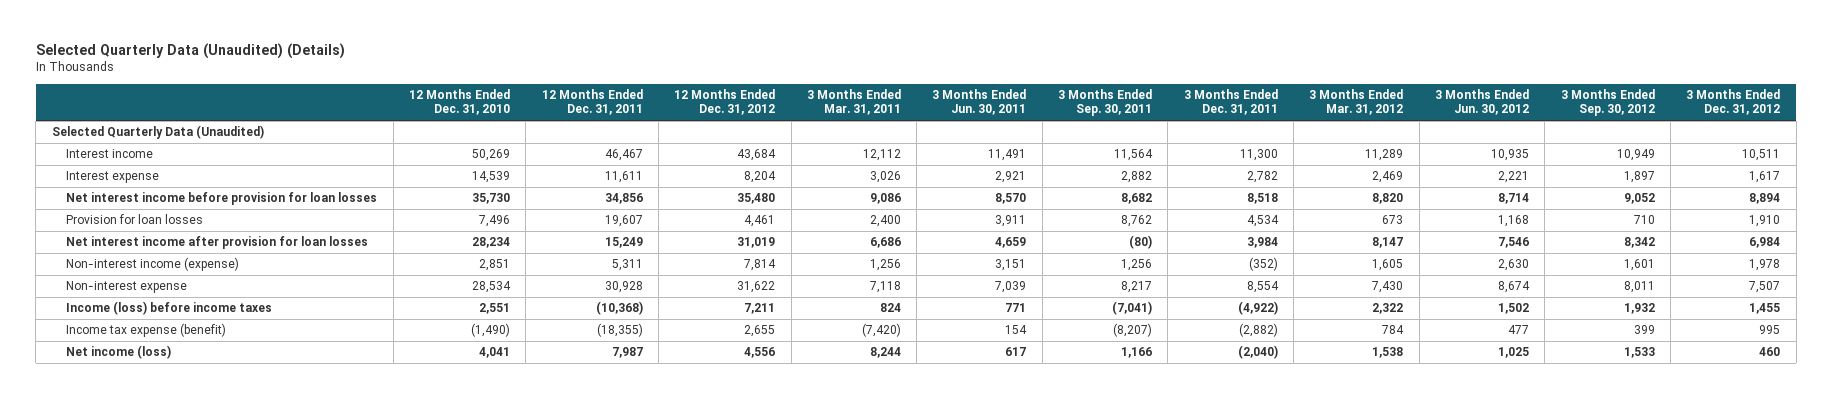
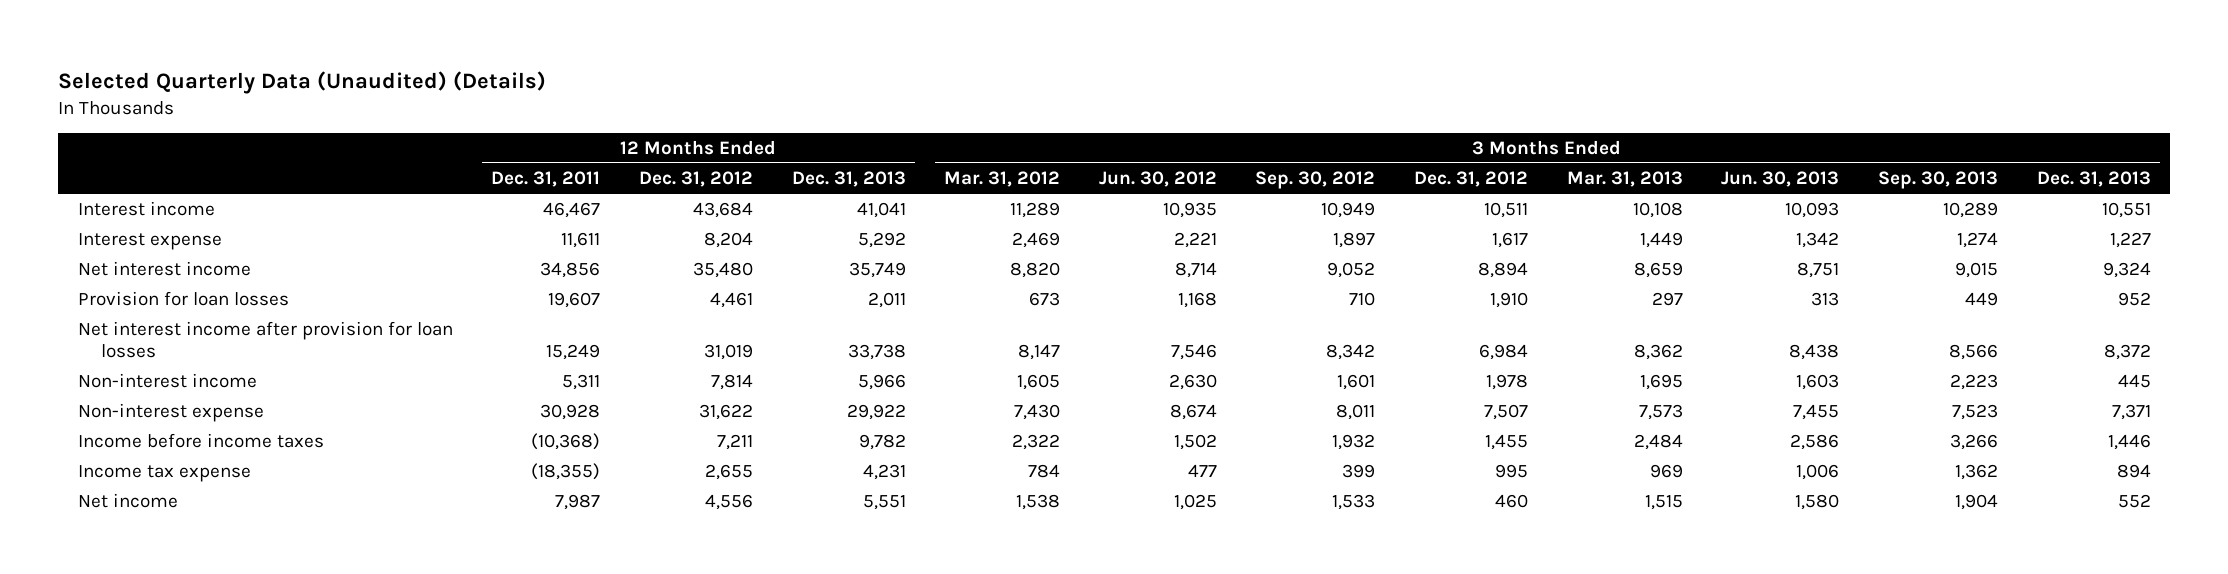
- | 12 Months Ended Dec. 31, 2010 | 12 Months Ended Dec. 31, 2011 | 12 Months Ended Dec. 31, 2012 | 3 Months Ended Mar. 31, 2011 | 3 Months Ended Jun. 30, 2011 | 3 Months Ended Sep. 30, 2011 | 3 Months Ended Dec. 31, 2011 | 3 Months Ended Mar. 31, 2012 | 3 Months Ended Jun. 30, 2012 | 3 Months Ended Sep. 30, 2012 | 3 Months Ended Dec. 31, 2012
+ | 12 Months Ended Dec. 31, 2011 | 12 Months Ended Dec. 31, 2012 | 12 Months Ended Dec. 31, 2013 | 3 Months Ended Mar. 31, 2012 | 3 Months Ended Jun. 30, 2012 | 3 Months Ended Sep. 30, 2012 | 3 Months Ended Dec. 31, 2012 | 3 Months Ended Mar. 31, 2013 | 3 Months Ended Jun. 30, 2013 | 3 Months Ended Sep. 30, 2013 | 3 Months Ended Dec. 31, 2013
- Selected Quarterly Data (Unaudited)
- Net interest income before provision for loan losses | 35,730 | 34,856 | 35,480 | 9,086 | 8,570 | 8,682 | 8,518 | 8,820 | 8,714 | 9,052 | 8,894
+ Net interest income | 34,856 | 35,480 | 35,749 | 8,820 | 8,714 | 9,052 | 8,894 | 8,659 | 8,751 | 9,015 | 9,324
- Non-interest income (expense) | 2,851 | 5,311 | 7,814 | 1,256 | 3,151 | 1,256 | (352) | 1,605 | 2,630 | 1,601 | 1,978
+ Non-interest income | 5,311 | 7,814 | 5,966 | 1,605 | 2,630 | 1,601 | 1,978 | 1,695 | 1,603 | 2,223 | 445
- Income (loss) before income taxes | 2,551 | (10,368) | 7,211 | 824 | 771 | (7,041) | (4,922) | 2,322 | 1,502 | 1,932 | 1,455
- Income tax expense (benefit) | (1,490) | (18,355) | 2,655 | (7,420) | 154 | (8,207) | (2,882) | 784 | 477 | 399 | 995
- Net income (loss) | 4,041 | 7,987 | 4,556 | 8,244 | 617 | 1,166 | (2,040) | 1,538 | 1,025 | 1,533 | 460
+ Income before income taxes | (10,368) | 7,211 | 9,782 | 2,322 | 1,502 | 1,932 | 1,455 | 2,484 | 2,586 | 3,266 | 1,446
+ Income tax expense | (18,355) | 2,655 | 4,231 | 784 | 477 | 399 | 995 | 969 | 1,006 | 1,362 | 894
+ Net income | 7,987 | 4,556 | 5,551 | 1,538 | 1,025 | 1,533 | 460 | 1,515 | 1,580 | 1,904 | 552

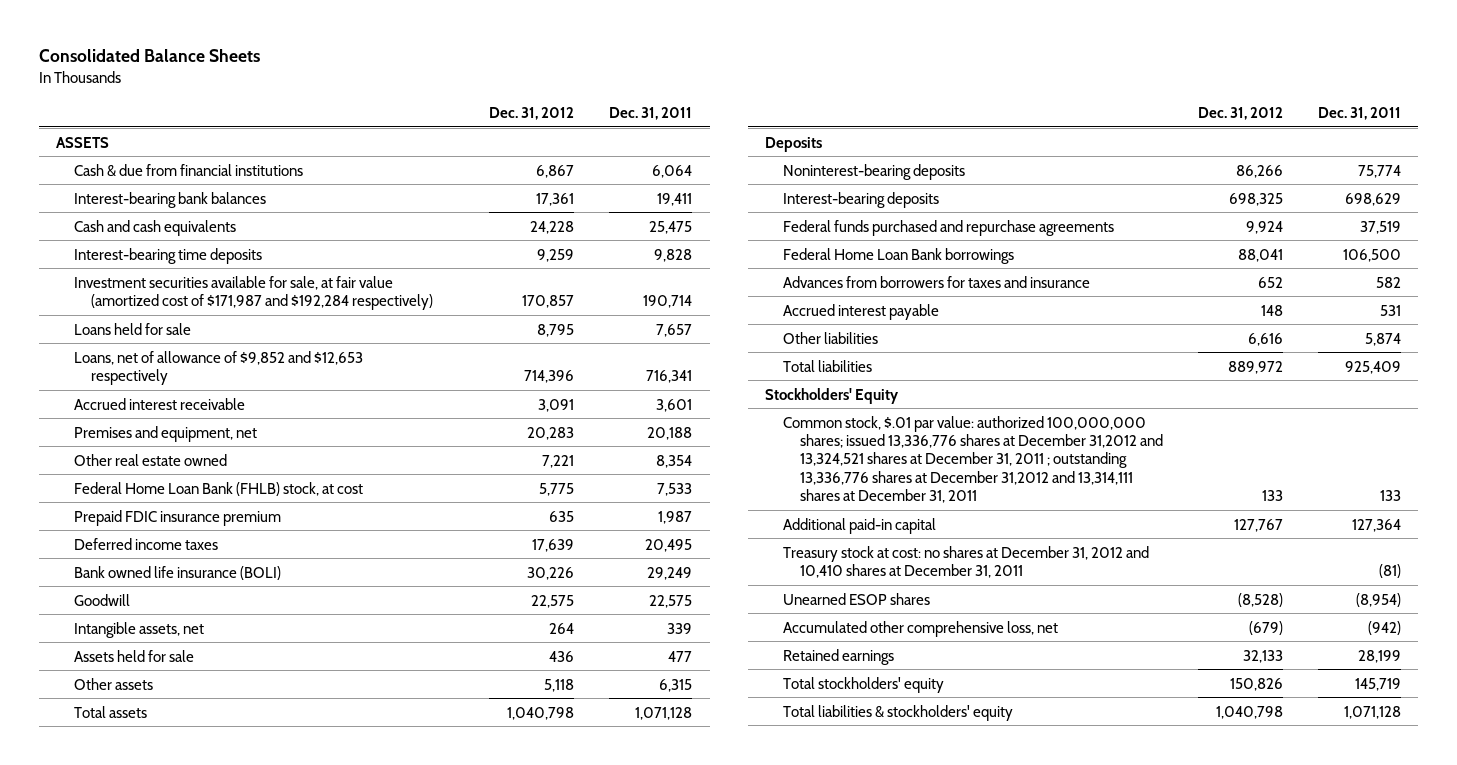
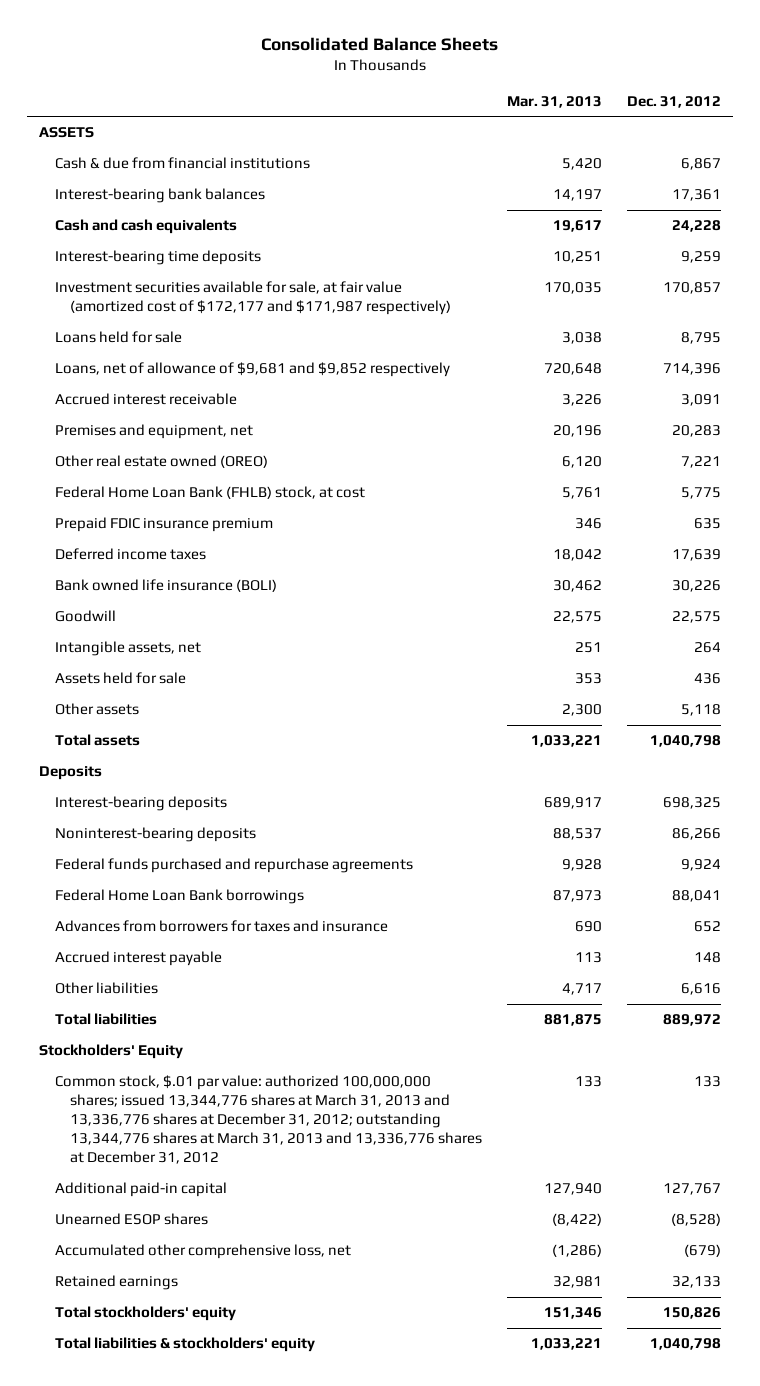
- | Dec. 31, 2012 | Dec. 31, 2011
+ | Mar. 31, 2013 | Dec. 31, 2012
- Investment securities available for sale, at fair value (amortized cost of $171,987 and $192,284 respectively) | 170,857 | 190,714
+ Investment securities available for sale, at fair value (amortized cost of $172,177 and $171,987 respectively) | 170,035 | 170,857
- Loans, net of allowance of $9,852 and $12,653 respectively | 714,396 | 716,341
+ Loans, net of allowance of $9,681 and $9,852 respectively | 720,648 | 714,396
- Other real estate owned | 7,221 | 8,354
+ Other real estate owned (OREO) | 6,120 | 7,221
moved down: Noninterest-bearing deposits | 88,537 | 86,266
- Common stock, $.01 par value: authorized 100,000,000 shares; issued 13,336,776 shares at December 31,2012 and 13,324,521 shares at December 31, 2011 ; outstanding 13,336,776 shares at December 31,2012 and 13,314,111 shares at December 31, 2011 | 133 | 133
+ Common stock, $.01 par value: authorized 100,000,000 shares; issued 13,344,776 shares at March 31, 2013 and 13,336,776 shares at December 31, 2012; outstanding 13,344,776 shares at March 31, 2013 and 13,336,776 shares at December 31, 2012 | 133 | 133
- Treasury stock at cost: no shares at December 31, 2012 and 10,410 shares at December 31, 2011 | | (81)

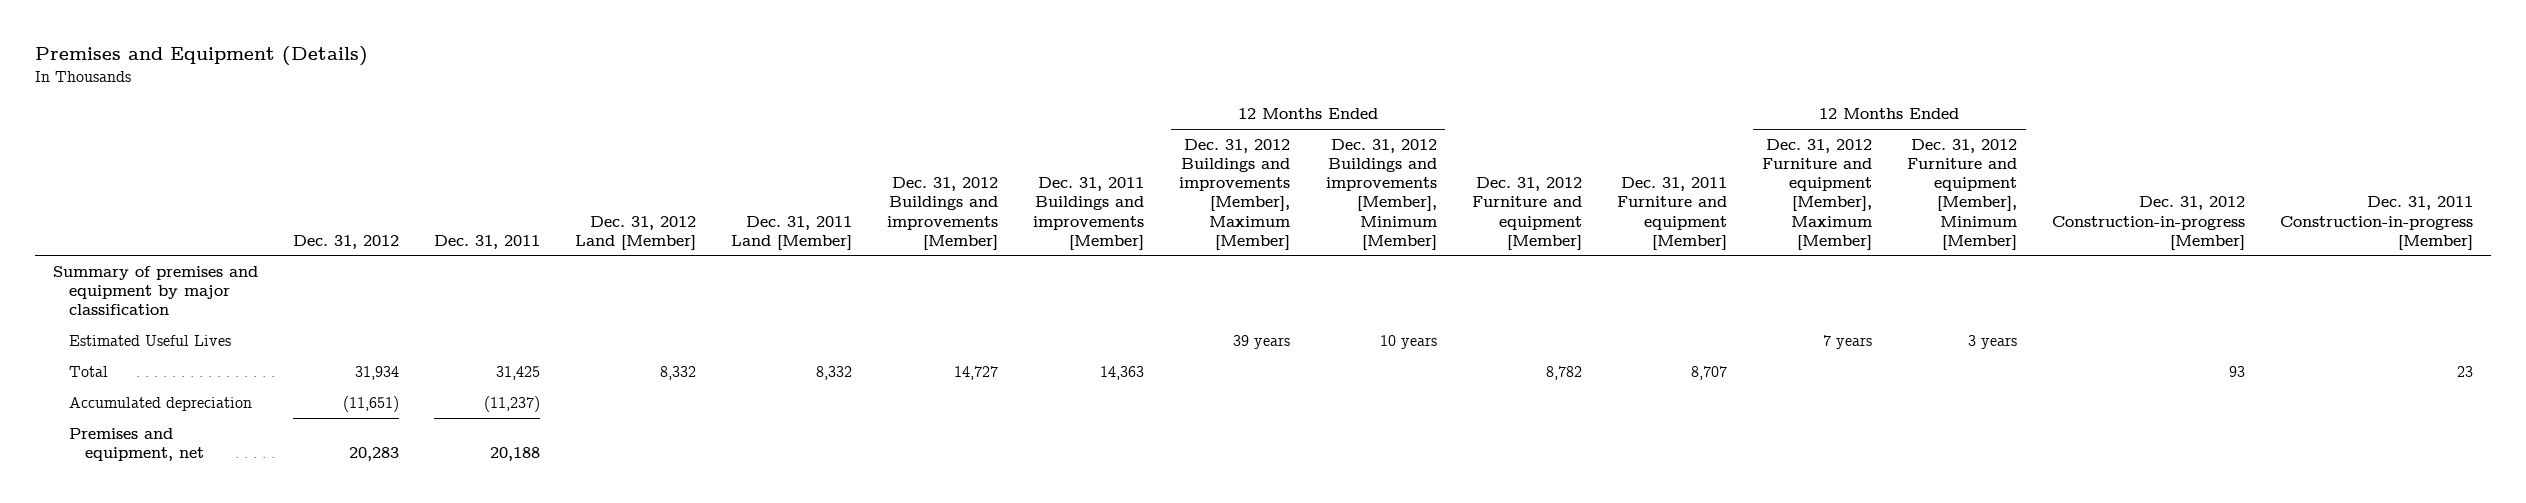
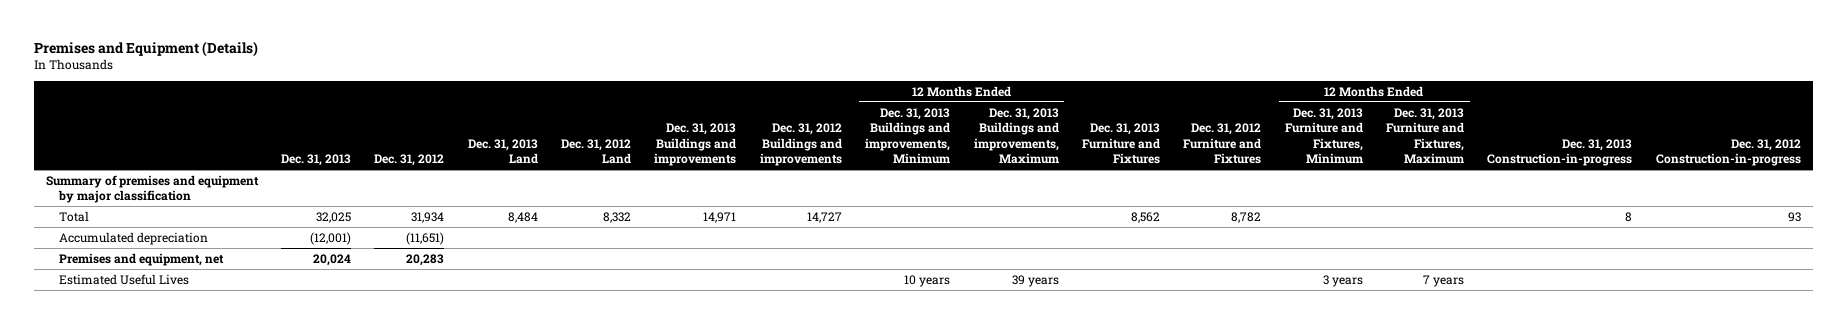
- | Dec. 31, 2012 | Dec. 31, 2011 | Dec. 31, 2012 Land [Member] | Dec. 31, 2011 Land [Member] | Dec. 31, 2012 Buildings and improvements [Member] | Dec. 31, 2011 Buildings and improvements [Member] | 12 Months Ended Dec. 31, 2012 Buildings and improvements [Member], Maximum [Member] | 12 Months Ended Dec. 31, 2012 Buildings and improvements [Member], Minimum [Member] | Dec. 31, 2012 Furniture and equipment [Member] | Dec. 31, 2011 Furniture and equipment [Member] | 12 Months Ended Dec. 31, 2012 Furniture and equipment [Member], Maximum [Member] | 12 Months Ended Dec. 31, 2012 Furniture and equipment [Member], Minimum [Member] | Dec. 31, 2012 Construction-in-progress [Member] | Dec. 31, 2011 Construction-in-progress [Member]
+ | Dec. 31, 2013 | Dec. 31, 2012 | Dec. 31, 2013 Land | Dec. 31, 2012 Land | Dec. 31, 2013 Buildings and improvements | Dec. 31, 2012 Buildings and improvements | 12 Months Ended Dec. 31, 2013 Buildings and improvements, Minimum | 12 Months Ended Dec. 31, 2013 Buildings and improvements, Maximum | Dec. 31, 2013 Furniture and Fixtures | Dec. 31, 2012 Furniture and Fixtures | 12 Months Ended Dec. 31, 2013 Furniture and Fixtures, Minimum | 12 Months Ended Dec. 31, 2013 Furniture and Fixtures, Maximum | Dec. 31, 2013 Construction-in-progress | Dec. 31, 2012 Construction-in-progress
moved down: Estimated Useful Lives | | | | | | | 10 years | 39 years | | | 3 years | 7 years | |

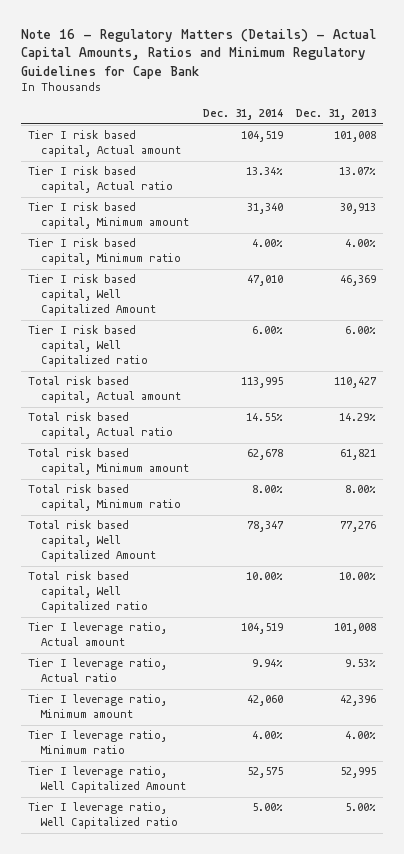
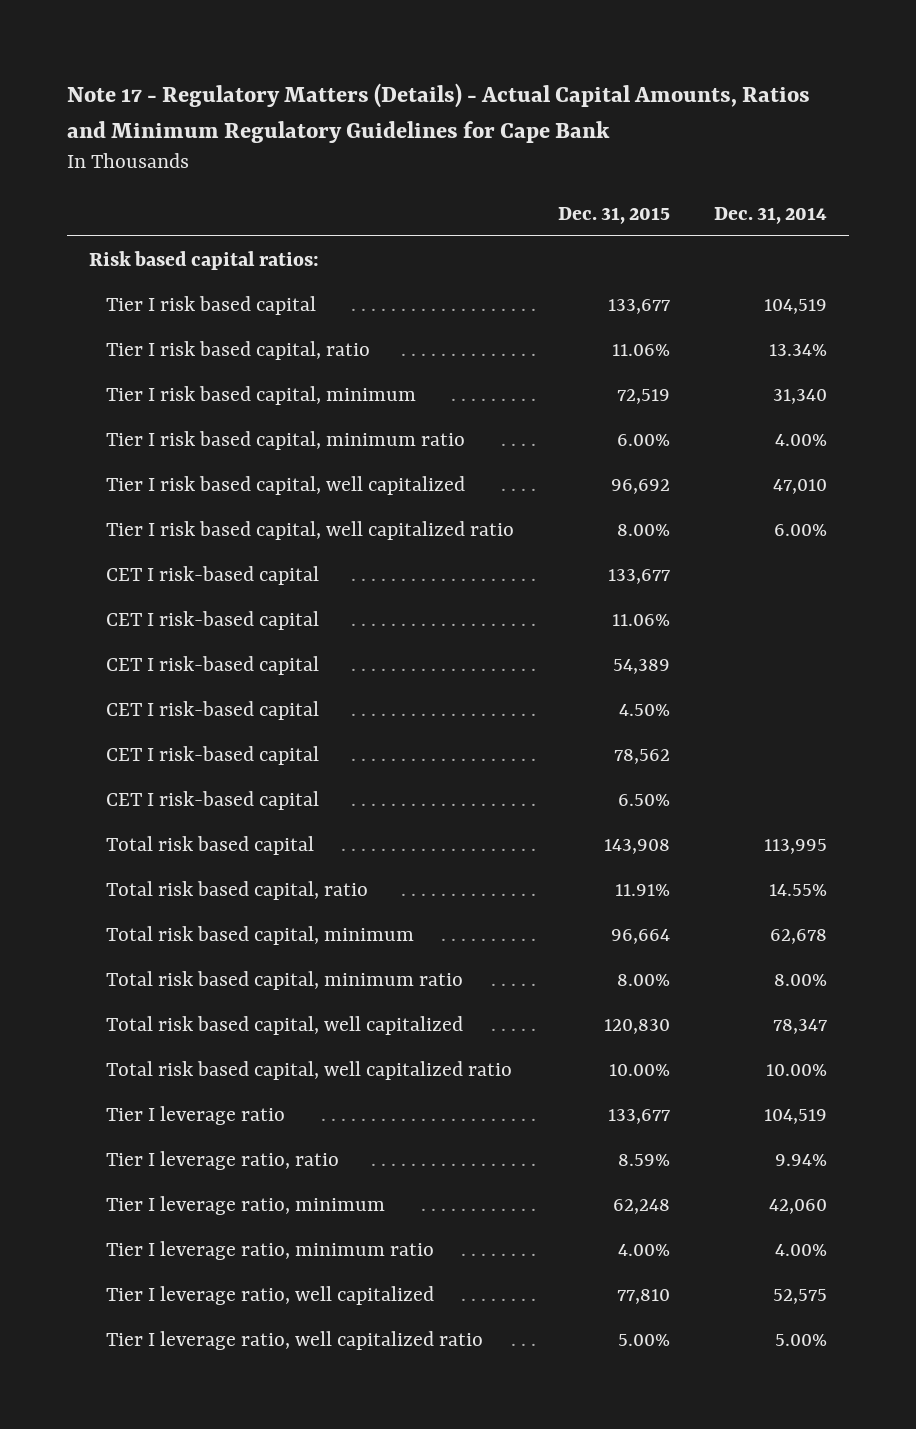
- Note 16 - Regulatory Matters (Details) - Actual Capital Amounts, Ratios and Minimum Regulatory Guidelines for Cape Bank
+ Note 17 - Regulatory Matters (Details) - Actual Capital Amounts, Ratios and Minimum Regulatory Guidelines for Cape Bank
- | Dec. 31, 2014 | Dec. 31, 2013
+ | Dec. 31, 2015 | Dec. 31, 2014
- Tier I risk based capital, Actual amount | 104,519 | 101,008
- Tier I risk based capital, Actual ratio | 13.34% | 13.07%
- Tier I risk based capital, Minimum amount | 31,340 | 30,913
- Tier I risk based capital, Minimum ratio | 4.00% | 4.00%
- Tier I risk based capital, Well Capitalized Amount | 47,010 | 46,369
- Tier I risk based capital, Well Capitalized ratio | 6.00% | 6.00%
- Total risk based capital, Actual amount | 113,995 | 110,427
- Total risk based capital, Actual ratio | 14.55% | 14.29%
- Total risk based capital, Minimum amount | 62,678 | 61,821
- Total risk based capital, Minimum ratio | 8.00% | 8.00%
- Total risk based capital, Well Capitalized Amount | 78,347 | 77,276
- Total risk based capital, Well Capitalized ratio | 10.00% | 10.00%
- Tier I leverage ratio, Actual amount | 104,519 | 101,008
- Tier I leverage ratio, Actual ratio | 9.94% | 9.53%
- Tier I leverage ratio, Minimum amount | 42,060 | 42,396
- Tier I leverage ratio, Minimum ratio | 4.00% | 4.00%
- Tier I leverage ratio, Well Capitalized Amount | 52,575 | 52,995
- Tier I leverage ratio, Well Capitalized ratio | 5.00% | 5.00%
+ Risk based capital ratios:
+ Tier I risk based capital | 133,677 | 104,519
+ Tier I risk based capital, ratio | 11.06% | 13.34%
+ Tier I risk based capital, minimum | 72,519 | 31,340
+ Tier I risk based capital, minimum ratio | 6.00% | 4.00%
+ Tier I risk based capital, well capitalized | 96,692 | 47,010
+ Tier I risk based capital, well capitalized ratio | 8.00% | 6.00%
+ CET I risk-based capital | 133,677 |
+ CET I risk-based capital | 11.06% |
+ CET I risk-based capital | 54,389 |
+ CET I risk-based capital | 4.50% |
+ CET I risk-based capital | 78,562 |
+ CET I risk-based capital | 6.50% |
+ Total risk based capital | 143,908 | 113,995
+ Total risk based capital, ratio | 11.91% | 14.55%
+ Total risk based capital, minimum | 96,664 | 62,678
+ Total risk based capital, minimum ratio | 8.00% | 8.00%
+ Total risk based capital, well capitalized | 120,830 | 78,347
+ Total risk based capital, well capitalized ratio | 10.00% | 10.00%
+ Tier I leverage ratio | 133,677 | 104,519
+ Tier I leverage ratio, ratio | 8.59% | 9.94%
+ Tier I leverage ratio, minimum | 62,248 | 42,060
+ Tier I leverage ratio, minimum ratio | 4.00% | 4.00%
+ Tier I leverage ratio, well capitalized | 77,810 | 52,575
+ Tier I leverage ratio, well capitalized ratio | 5.00% | 5.00%

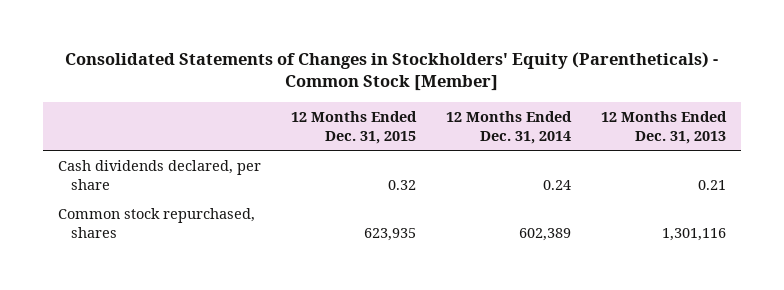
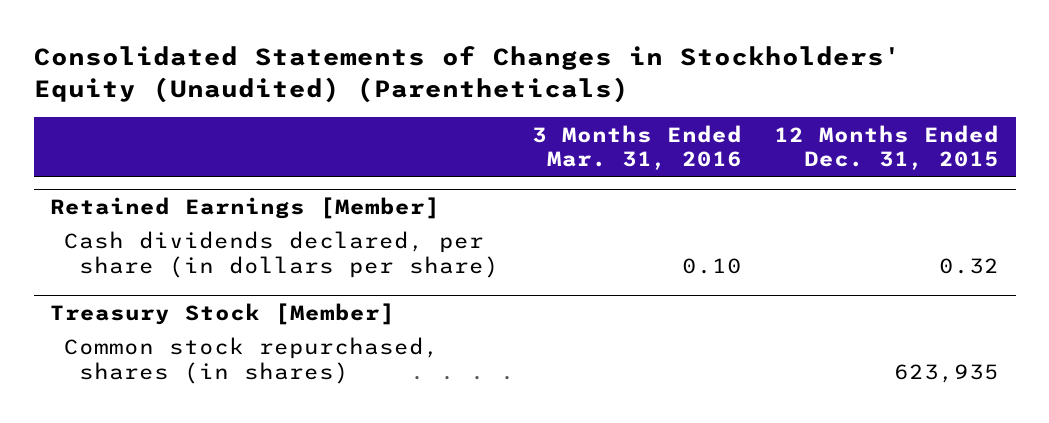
- Consolidated Statements of Changes in Stockholders' Equity (Parentheticals) - Common Stock [Member]
+ Consolidated Statements of Changes in Stockholders' Equity (Unaudited) (Parentheticals)
- | 12 Months Ended Dec. 31, 2015 | 12 Months Ended Dec. 31, 2014 | 12 Months Ended Dec. 31, 2013
+ | 3 Months Ended Mar. 31, 2016 | 12 Months Ended Dec. 31, 2015
- Cash dividends declared, per share | 0.32 | 0.24 | 0.21
- Common stock repurchased, shares | 623,935 | 602,389 | 1,301,116
+ Retained Earnings [Member]
+ Cash dividends declared, per share (in dollars per share) | 0.10 | 0.32
+ Treasury Stock [Member]
+ Common stock repurchased, shares (in shares) | | 623,935

